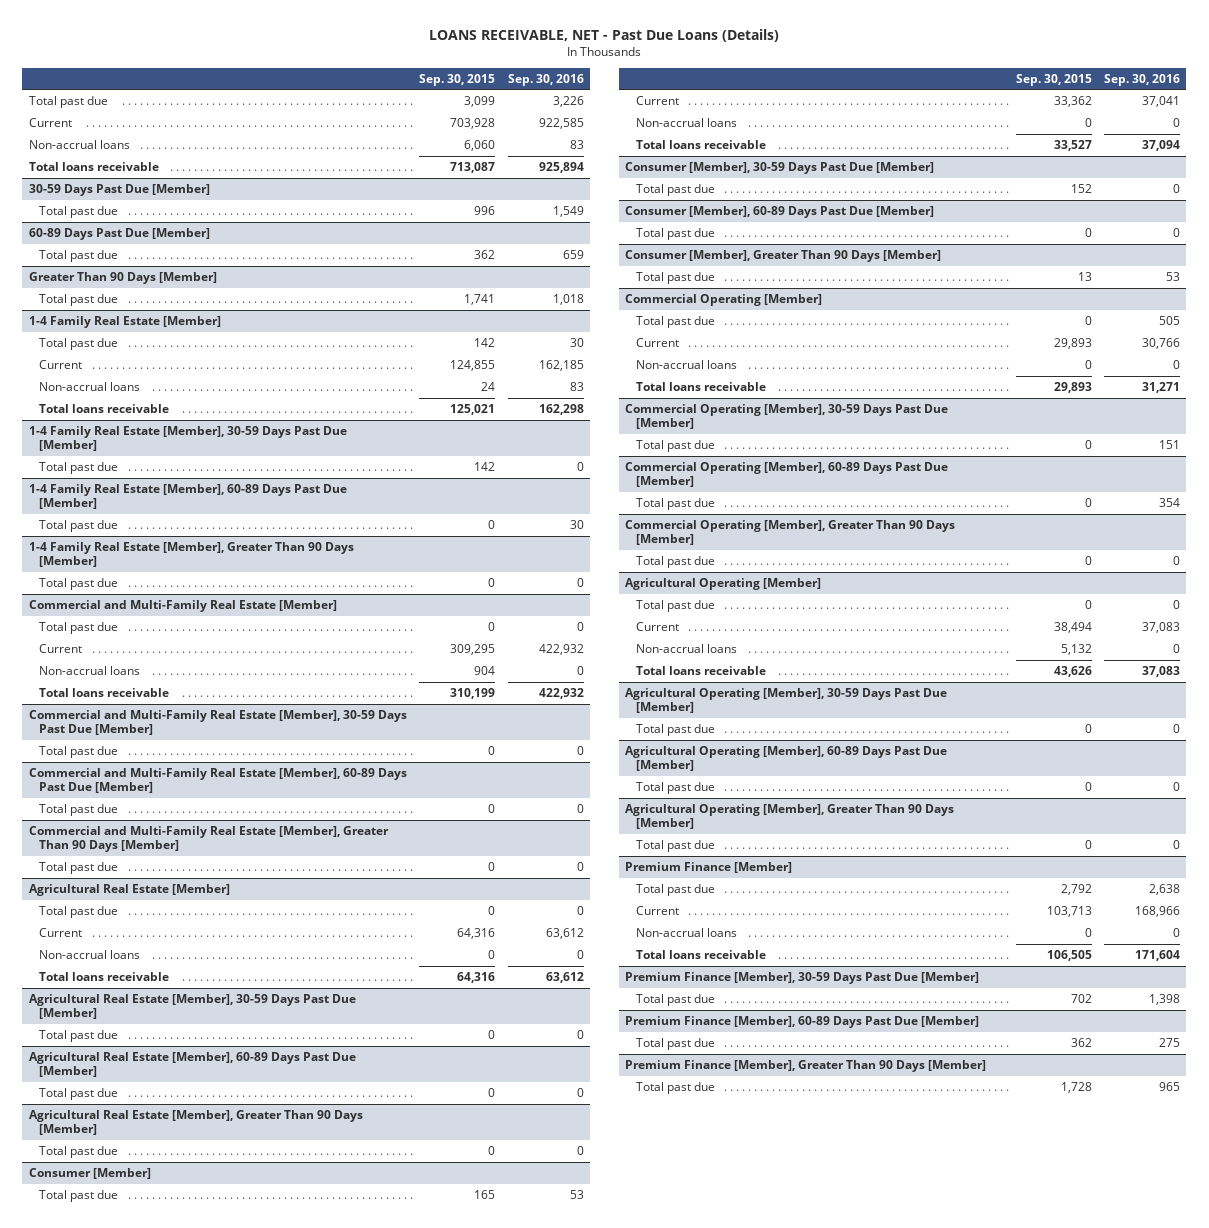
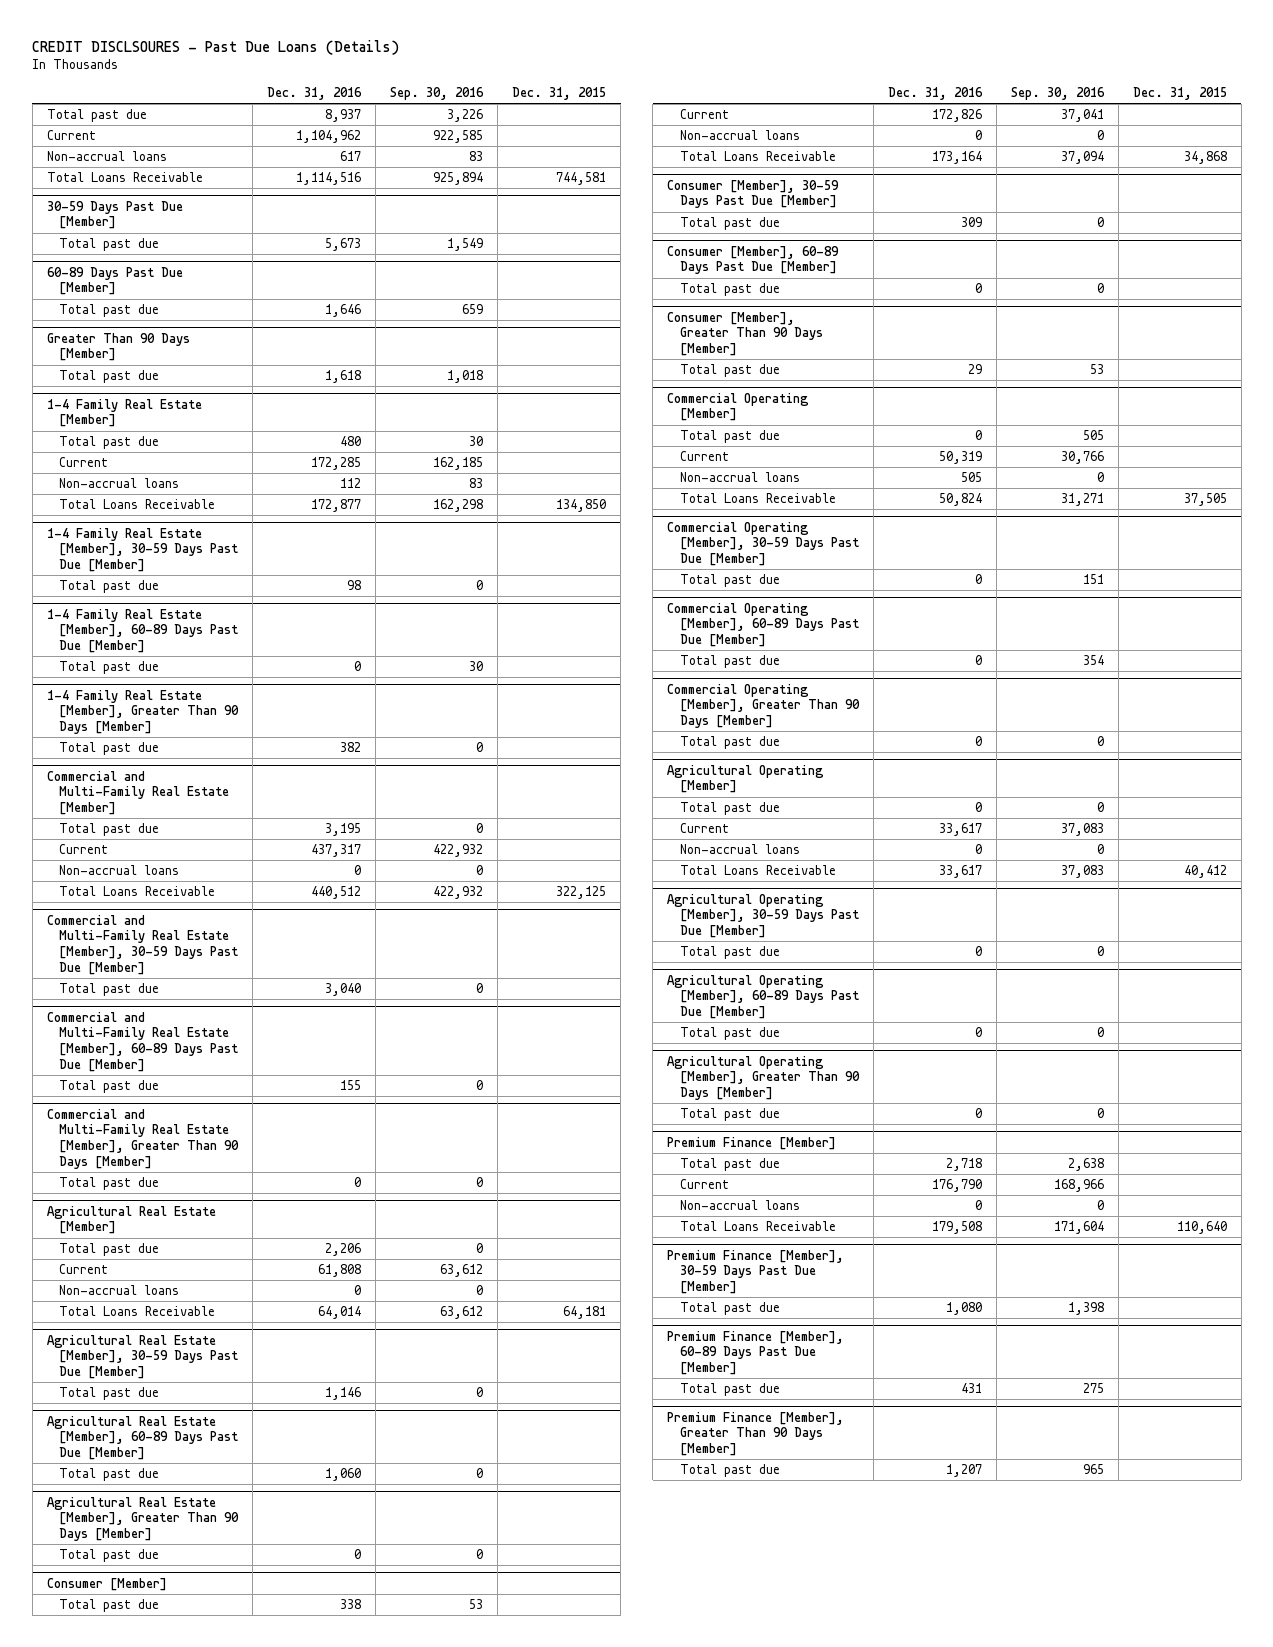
- LOANS RECEIVABLE, NET - Past Due Loans (Details)
+ CREDIT DISCLSOURES - Past Due Loans (Details)
- | Sep. 30, 2015 | Sep. 30, 2016
+ | Dec. 31, 2016 | Sep. 30, 2016 | Dec. 31, 2015
- Total loans receivable | 713,087 | 925,894
+ Total Loans Receivable | 1,114,516 | 925,894 | 744,581
@ 1-4 Family Real Estate [Member]
- Total loans receivable | 125,021 | 162,298
+ Total Loans Receivable | 172,877 | 162,298 | 134,850
@ Commercial and Multi-Family Real Estate [Member]
- Total loans receivable | 310,199 | 422,932
+ Total Loans Receivable | 440,512 | 422,932 | 322,125
@ Agricultural Real Estate [Member]
- Total loans receivable | 64,316 | 63,612
+ Total Loans Receivable | 64,014 | 63,612 | 64,181
@ Consumer [Member]
- Total loans receivable | 33,527 | 37,094
+ Total Loans Receivable | 173,164 | 37,094 | 34,868
@ Commercial Operating [Member]
- Total loans receivable | 29,893 | 31,271
+ Total Loans Receivable | 50,824 | 31,271 | 37,505
@ Agricultural Operating [Member]
- Total loans receivable | 43,626 | 37,083
+ Total Loans Receivable | 33,617 | 37,083 | 40,412
@ Premium Finance [Member]
- Total loans receivable | 106,505 | 171,604
+ Total Loans Receivable | 179,508 | 171,604 | 110,640

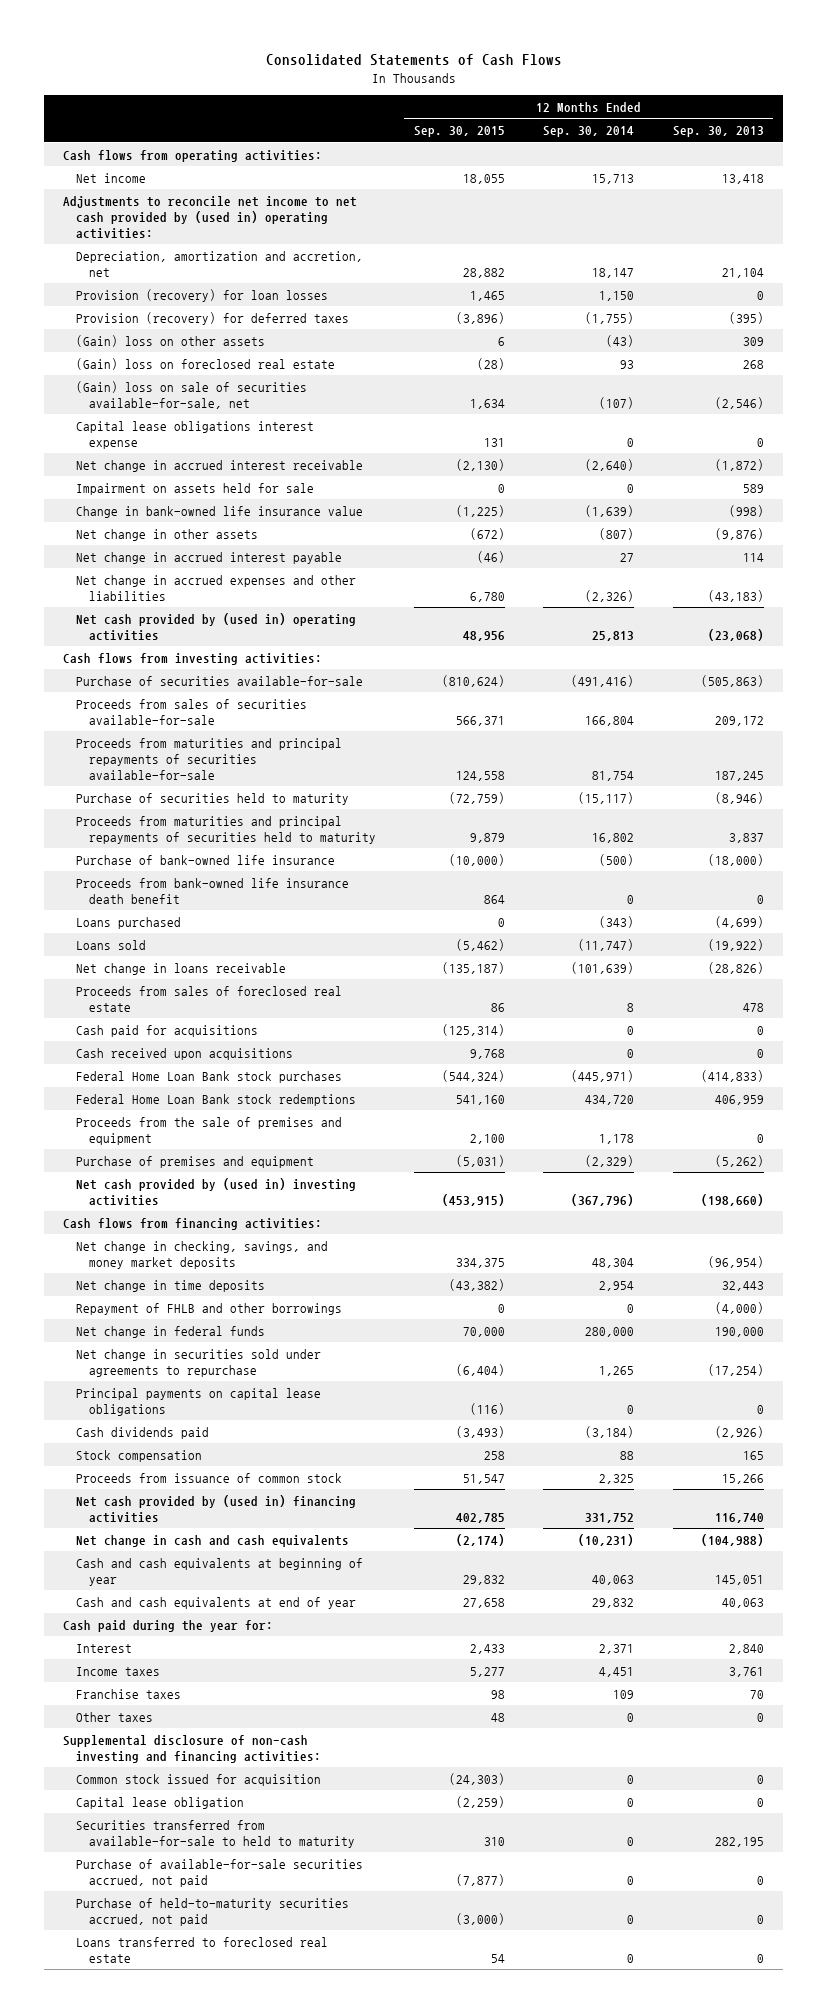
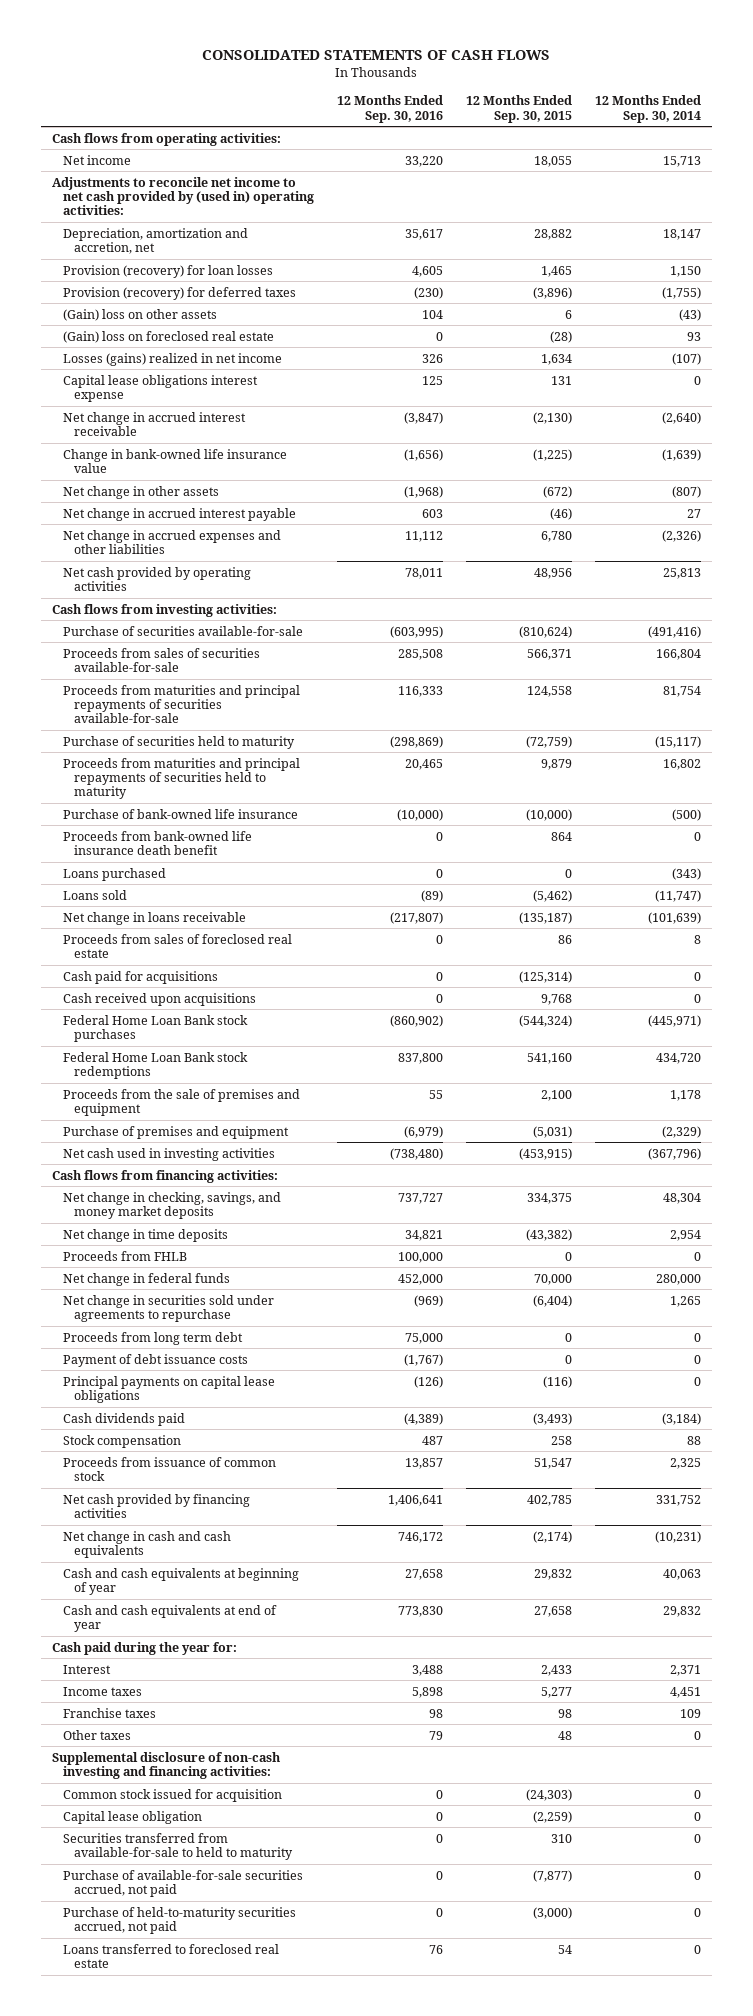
- Consolidated Statements of Cash Flows
+ CONSOLIDATED STATEMENTS OF CASH FLOWS
- | 12 Months Ended Sep. 30, 2015 | 12 Months Ended Sep. 30, 2014 | 12 Months Ended Sep. 30, 2013
+ | 12 Months Ended Sep. 30, 2016 | 12 Months Ended Sep. 30, 2015 | 12 Months Ended Sep. 30, 2014
- (Gain) loss on sale of securities available-for-sale, net | 1,634 | (107) | (2,546)
+ Losses (gains) realized in net income | 326 | 1,634 | (107)
- Impairment on assets held for sale | 0 | 0 | 589
- Net cash provided by (used in) operating activities | 48,956 | 25,813 | (23,068)
+ Net cash provided by operating activities | 78,011 | 48,956 | 25,813
- Net cash provided by (used in) investing activities | (453,915) | (367,796) | (198,660)
+ Net cash used in investing activities | (738,480) | (453,915) | (367,796)
- Repayment of FHLB and other borrowings | 0 | 0 | (4,000)
+ Proceeds from FHLB | 100,000 | 0 | 0
+ Proceeds from long term debt | 75,000 | 0 | 0
+ Payment of debt issuance costs | (1,767) | 0 | 0
- Net cash provided by (used in) financing activities | 402,785 | 331,752 | 116,740
+ Net cash provided by financing activities | 1,406,641 | 402,785 | 331,752

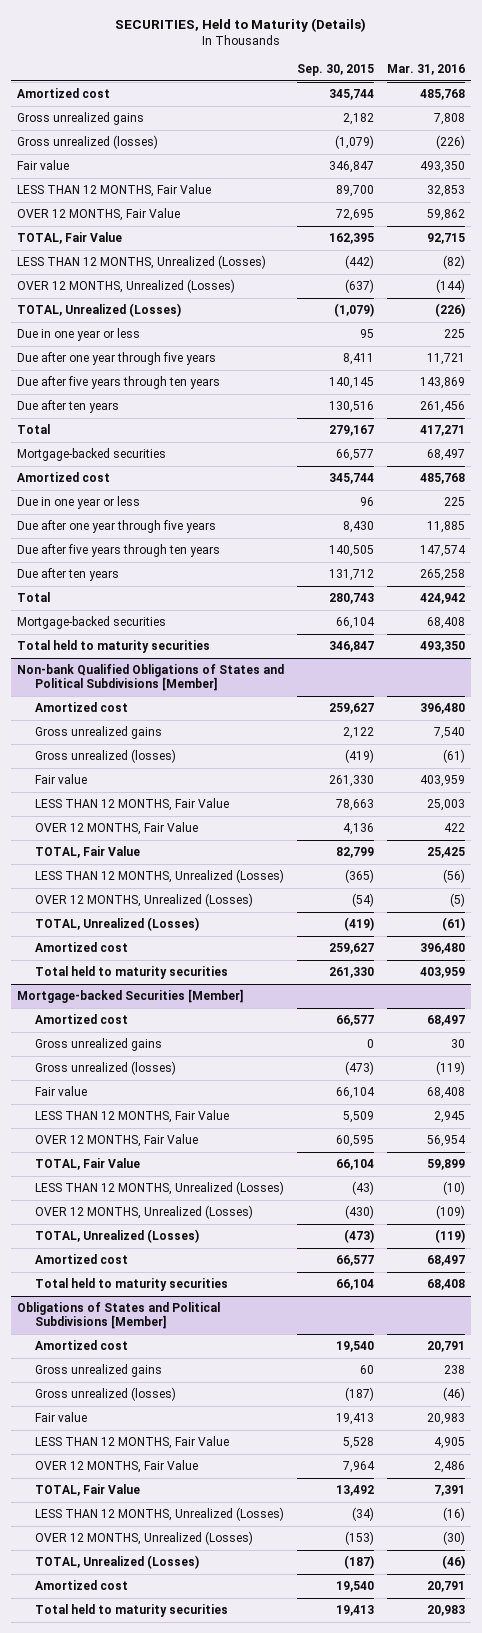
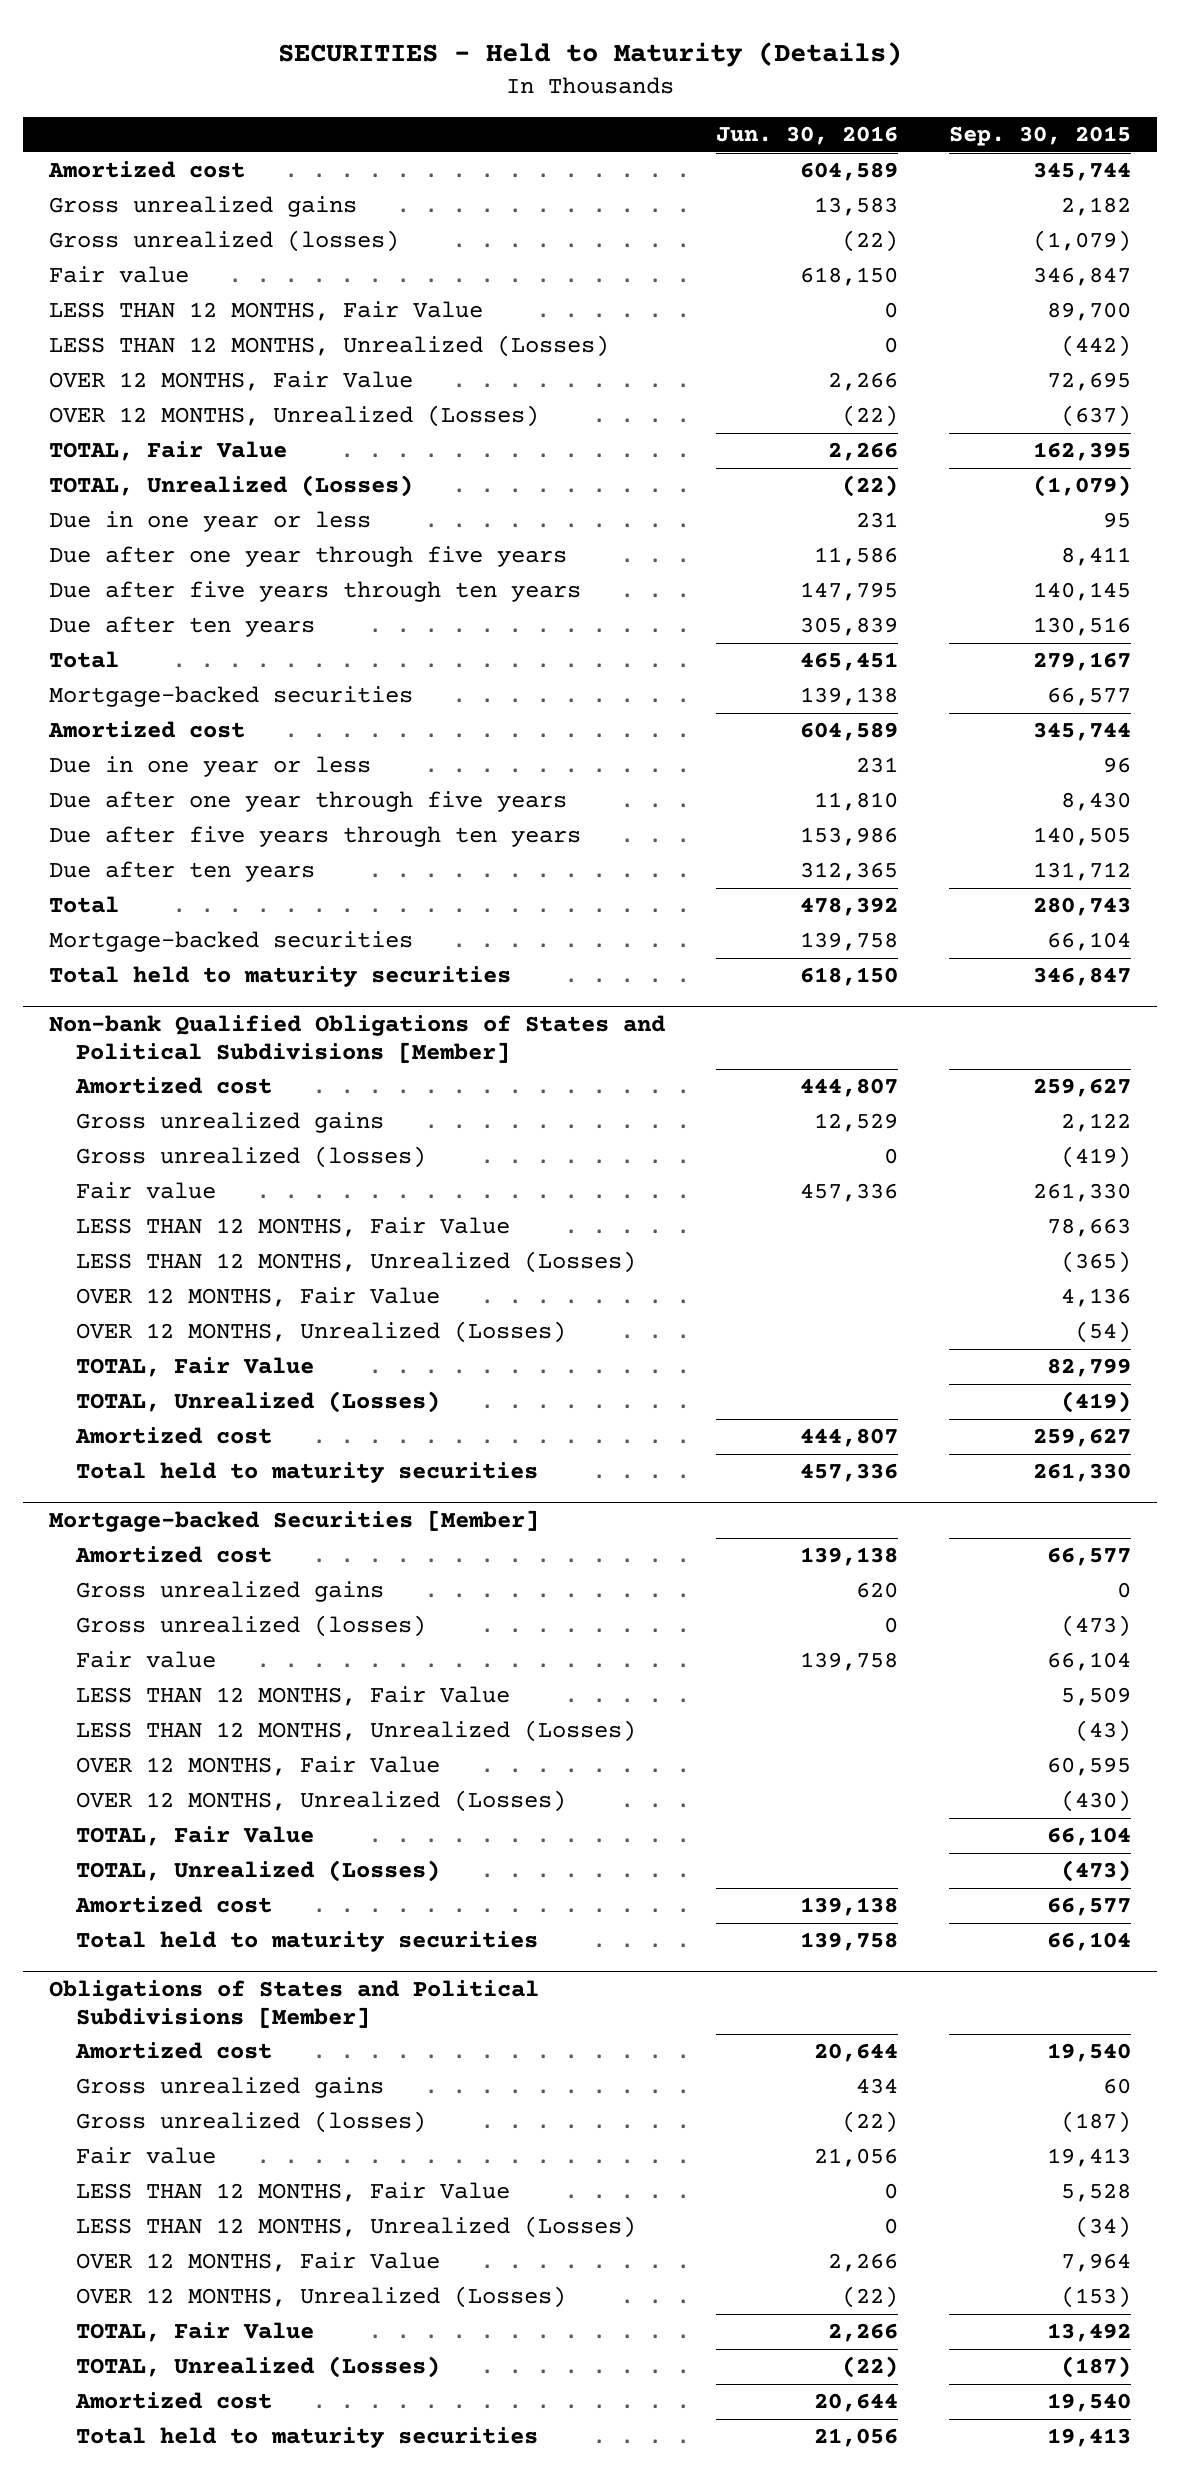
- SECURITIES, Held to Maturity (Details)
+ SECURITIES - Held to Maturity (Details)
- | Sep. 30, 2015 | Mar. 31, 2016
+ | Jun. 30, 2016 | Sep. 30, 2015
moved down: OVER 12 MONTHS, Fair Value | 2,266 | 72,695
moved down: TOTAL, Fair Value | 2,266 | 162,395
@ Non-bank Qualified Obligations of States and Political Subdivisions [Member]
moved down: OVER 12 MONTHS, Fair Value | | 4,136
moved down: TOTAL, Fair Value | | 82,799
@ Mortgage-backed Securities [Member]
moved down: OVER 12 MONTHS, Fair Value | | 60,595
moved down: TOTAL, Fair Value | | 66,104
@ Obligations of States and Political Subdivisions [Member]
moved down: OVER 12 MONTHS, Fair Value | 2,266 | 7,964
moved down: TOTAL, Fair Value | 2,266 | 13,492

